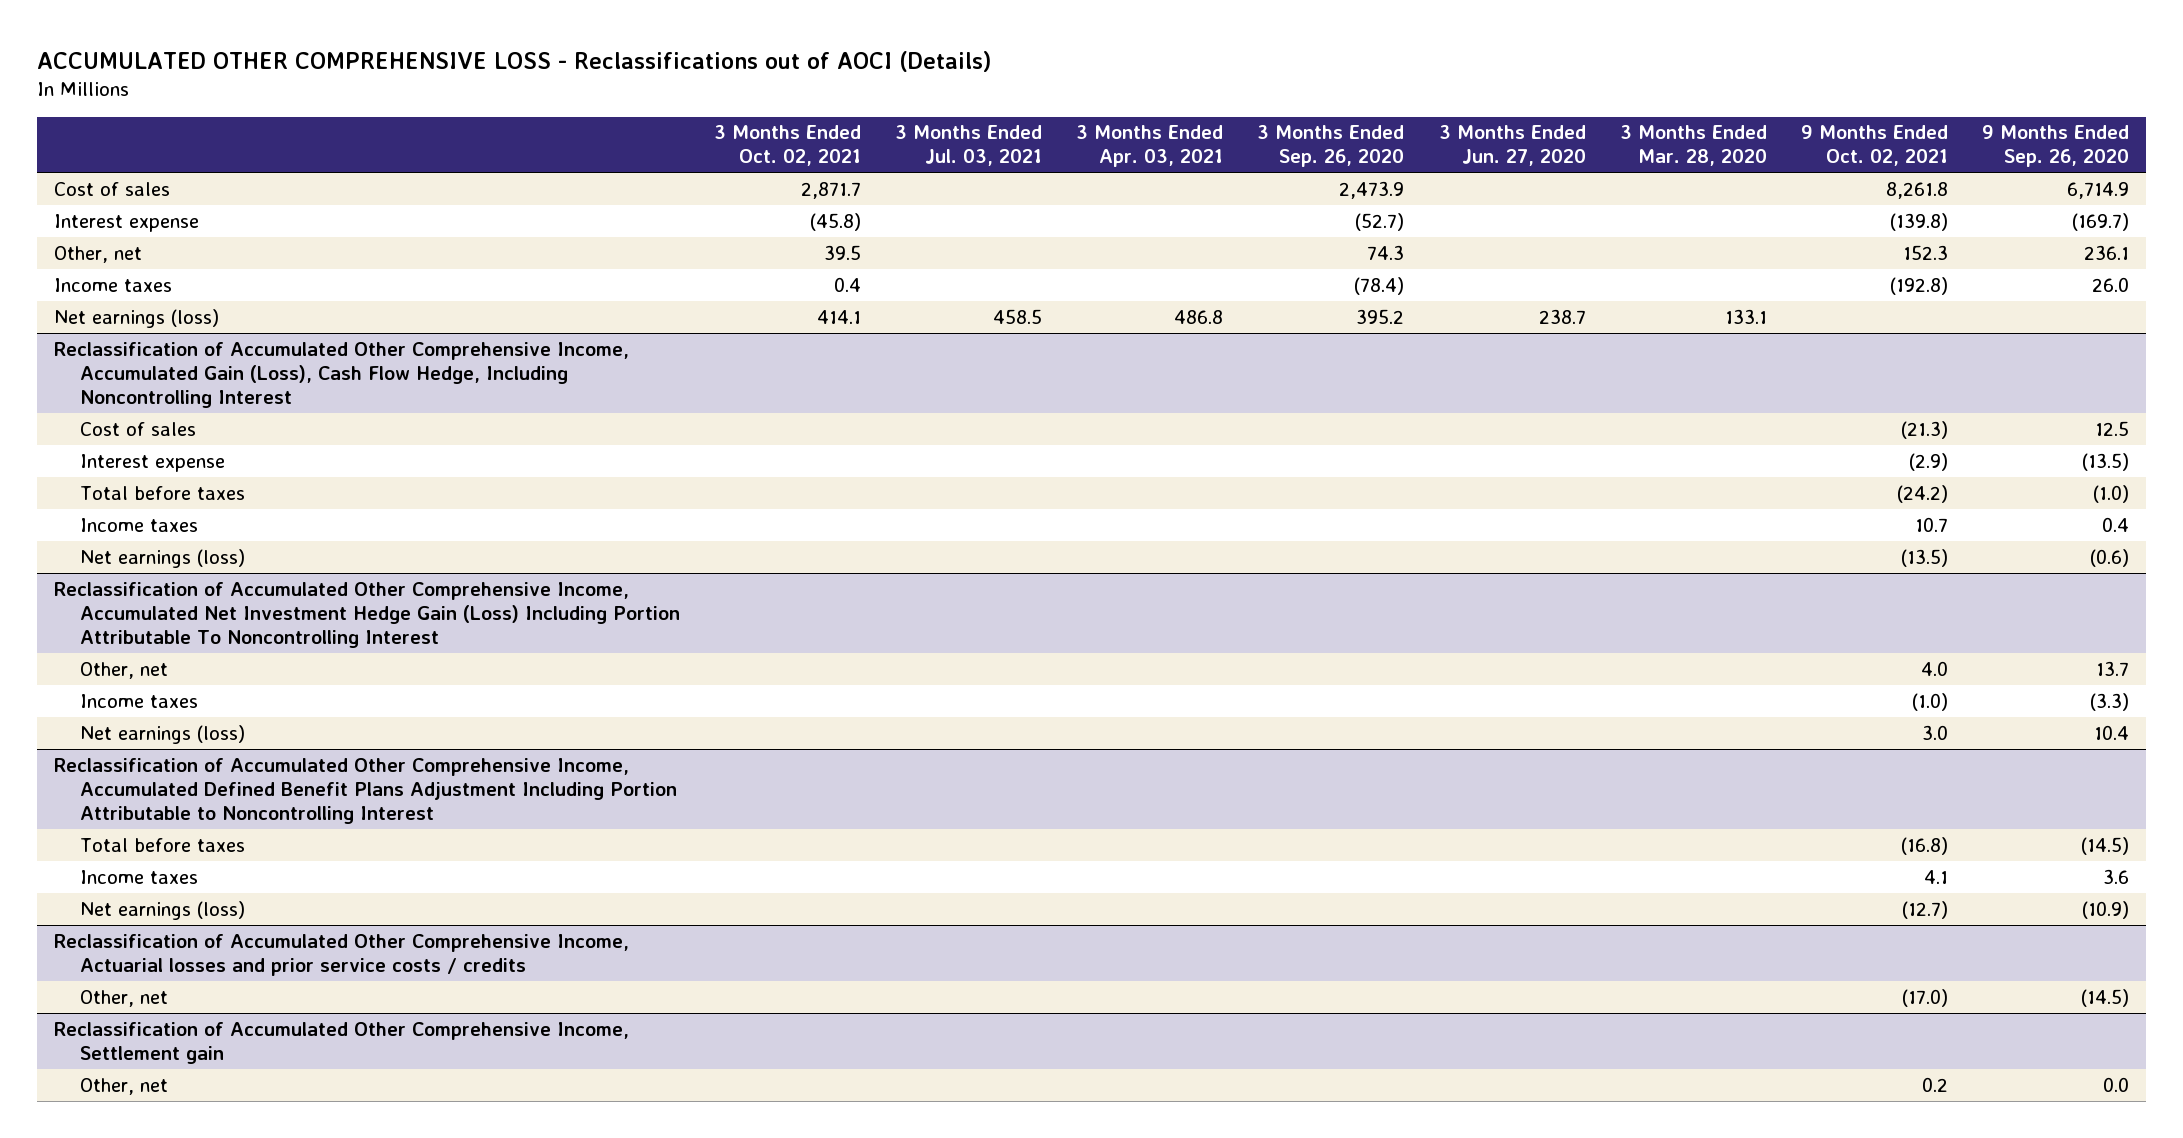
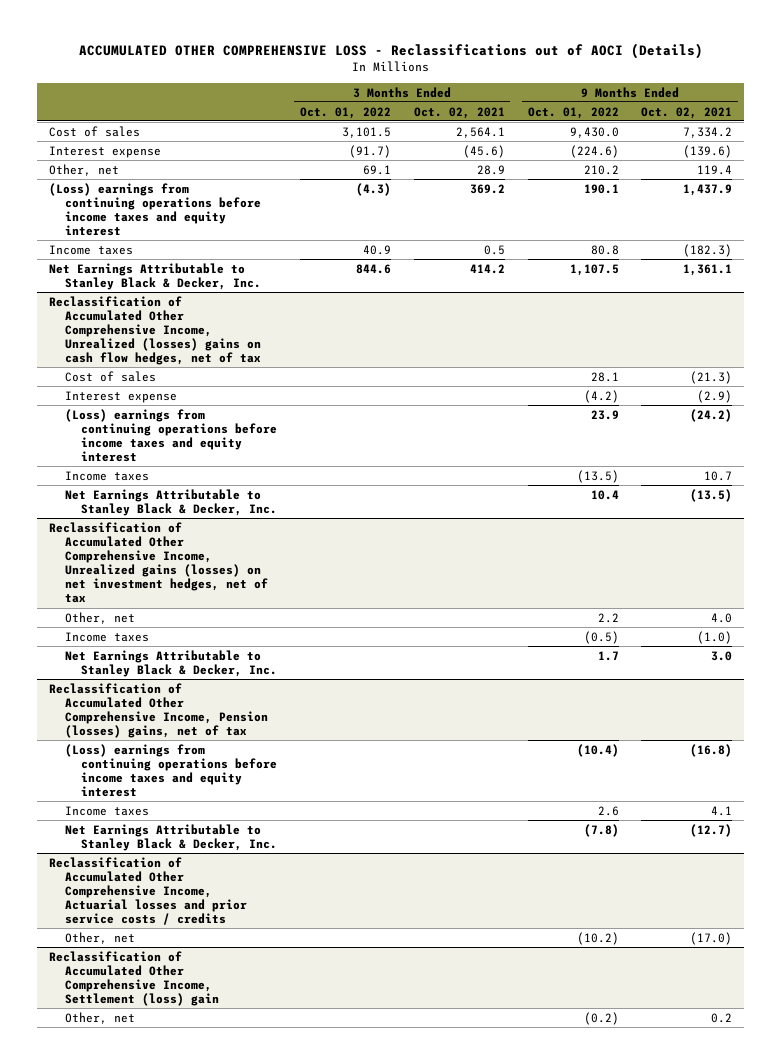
- | 3 Months Ended Oct. 02, 2021 | 3 Months Ended Jul. 03, 2021 | 3 Months Ended Apr. 03, 2021 | 3 Months Ended Sep. 26, 2020 | 3 Months Ended Jun. 27, 2020 | 3 Months Ended Mar. 28, 2020 | 9 Months Ended Oct. 02, 2021 | 9 Months Ended Sep. 26, 2020
+ | 3 Months Ended Oct. 01, 2022 | 3 Months Ended Oct. 02, 2021 | 9 Months Ended Oct. 01, 2022 | 9 Months Ended Oct. 02, 2021
- Cost of sales | 2,871.7 | | | 2,473.9 | | | 8,261.8 | 6,714.9
- Interest expense | (45.8) | | | (52.7) | | | (139.8) | (169.7)
- Other, net | 39.5 | | | 74.3 | | | 152.3 | 236.1
- Income taxes | 0.4 | | | (78.4) | | | (192.8) | 26.0
- Net earnings (loss) | 414.1 | 458.5 | 486.8 | 395.2 | 238.7 | 133.1 | |
- Reclassification of Accumulated Other Comprehensive Income, Accumulated Gain (Loss), Cash Flow Hedge, Including Noncontrolling Interest
+ Cost of sales | 3,101.5 | 2,564.1 | 9,430.0 | 7,334.2
+ Interest expense | (91.7) | (45.6) | (224.6) | (139.6)
+ Other, net | 69.1 | 28.9 | 210.2 | 119.4
+ (Loss) earnings from continuing operations before income taxes and equity interest | (4.3) | 369.2 | 190.1 | 1,437.9
+ Income taxes | 40.9 | 0.5 | 80.8 | (182.3)
+ Net Earnings Attributable to Stanley Black & Decker, Inc. | 844.6 | 414.2 | 1,107.5 | 1,361.1
+ Reclassification of Accumulated Other Comprehensive Income, Unrealized (losses) gains on cash flow hedges, net of tax
- Total before taxes | | | | | | | (24.2) | (1.0)
+ (Loss) earnings from continuing operations before income taxes and equity interest | | | 23.9 | (24.2)
- Net earnings (loss) | | | | | | | (13.5) | (0.6)
- Reclassification of Accumulated Other Comprehensive Income, Accumulated Net Investment Hedge Gain (Loss) Including Portion Attributable To Noncontrolling Interest
+ Net Earnings Attributable to Stanley Black & Decker, Inc. | | | 10.4 | (13.5)
+ Reclassification of Accumulated Other Comprehensive Income, Unrealized gains (losses) on net investment hedges, net of tax
- Net earnings (loss) | | | | | | | 3.0 | 10.4
- Reclassification of Accumulated Other Comprehensive Income, Accumulated Defined Benefit Plans Adjustment Including Portion Attributable to Noncontrolling Interest
- Total before taxes | | | | | | | (16.8) | (14.5)
+ Net Earnings Attributable to Stanley Black & Decker, Inc. | | | 1.7 | 3.0
+ Reclassification of Accumulated Other Comprehensive Income, Pension (losses) gains, net of tax
+ (Loss) earnings from continuing operations before income taxes and equity interest | | | (10.4) | (16.8)
- Net earnings (loss) | | | | | | | (12.7) | (10.9)
+ Net Earnings Attributable to Stanley Black & Decker, Inc. | | | (7.8) | (12.7)
- Reclassification of Accumulated Other Comprehensive Income, Settlement gain
+ Reclassification of Accumulated Other Comprehensive Income, Settlement (loss) gain

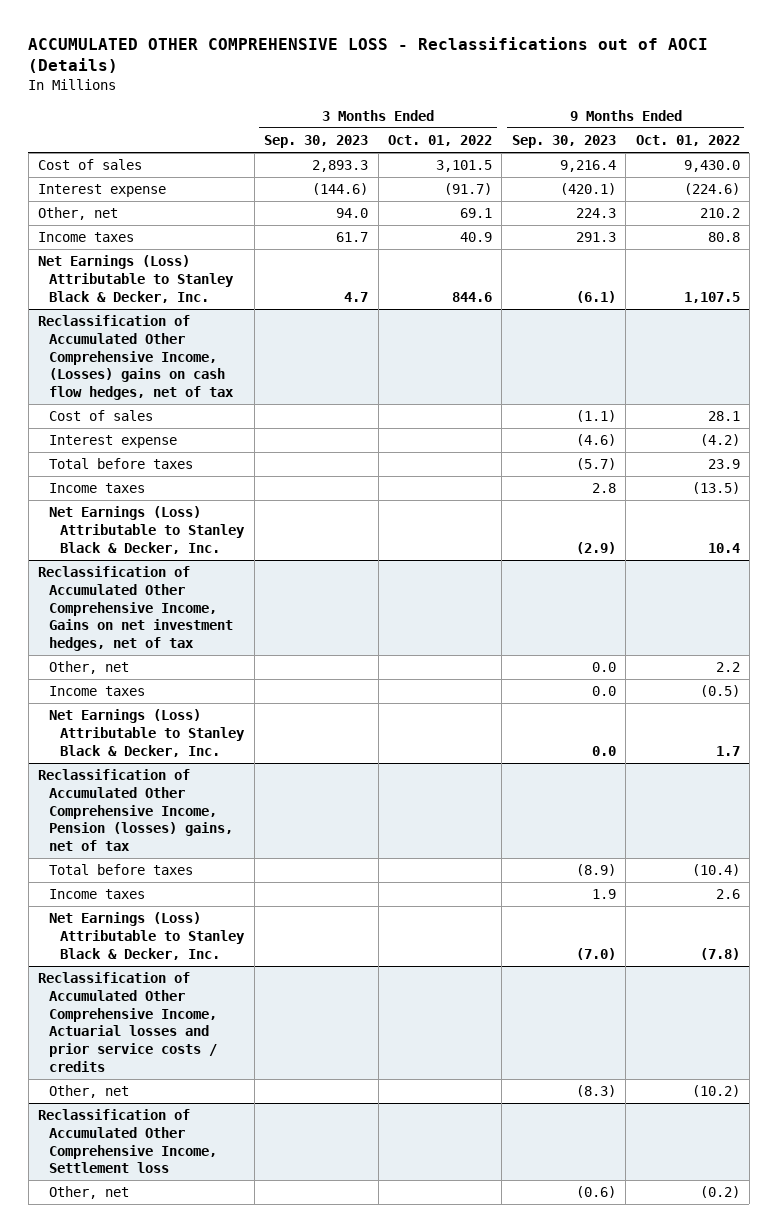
- | 3 Months Ended Oct. 01, 2022 | 3 Months Ended Oct. 02, 2021 | 9 Months Ended Oct. 01, 2022 | 9 Months Ended Oct. 02, 2021
+ | 3 Months Ended Sep. 30, 2023 | 3 Months Ended Oct. 01, 2022 | 9 Months Ended Sep. 30, 2023 | 9 Months Ended Oct. 01, 2022
- (Loss) earnings from continuing operations before income taxes and equity interest | (4.3) | 369.2 | 190.1 | 1,437.9
- Net Earnings Attributable to Stanley Black & Decker, Inc. | 844.6 | 414.2 | 1,107.5 | 1,361.1
- Reclassification of Accumulated Other Comprehensive Income, Unrealized (losses) gains on cash flow hedges, net of tax
+ Net Earnings (Loss) Attributable to Stanley Black & Decker, Inc. | 4.7 | 844.6 | (6.1) | 1,107.5
+ Reclassification of Accumulated Other Comprehensive Income, (Losses) gains on cash flow hedges, net of tax
- (Loss) earnings from continuing operations before income taxes and equity interest | | | 23.9 | (24.2)
+ Total before taxes | | | (5.7) | 23.9
- Net Earnings Attributable to Stanley Black & Decker, Inc. | | | 10.4 | (13.5)
- Reclassification of Accumulated Other Comprehensive Income, Unrealized gains (losses) on net investment hedges, net of tax
+ Net Earnings (Loss) Attributable to Stanley Black & Decker, Inc. | | | (2.9) | 10.4
+ Reclassification of Accumulated Other Comprehensive Income, Gains on net investment hedges, net of tax
- Net Earnings Attributable to Stanley Black & Decker, Inc. | | | 1.7 | 3.0
+ Net Earnings (Loss) Attributable to Stanley Black & Decker, Inc. | | | 0.0 | 1.7
@ Reclassification of Accumulated Other Comprehensive Income, Pension (losses) gains, net of tax
- (Loss) earnings from continuing operations before income taxes and equity interest | | | (10.4) | (16.8)
+ Total before taxes | | | (8.9) | (10.4)
- Net Earnings Attributable to Stanley Black & Decker, Inc. | | | (7.8) | (12.7)
+ Net Earnings (Loss) Attributable to Stanley Black & Decker, Inc. | | | (7.0) | (7.8)
- Reclassification of Accumulated Other Comprehensive Income, Settlement (loss) gain
+ Reclassification of Accumulated Other Comprehensive Income, Settlement loss

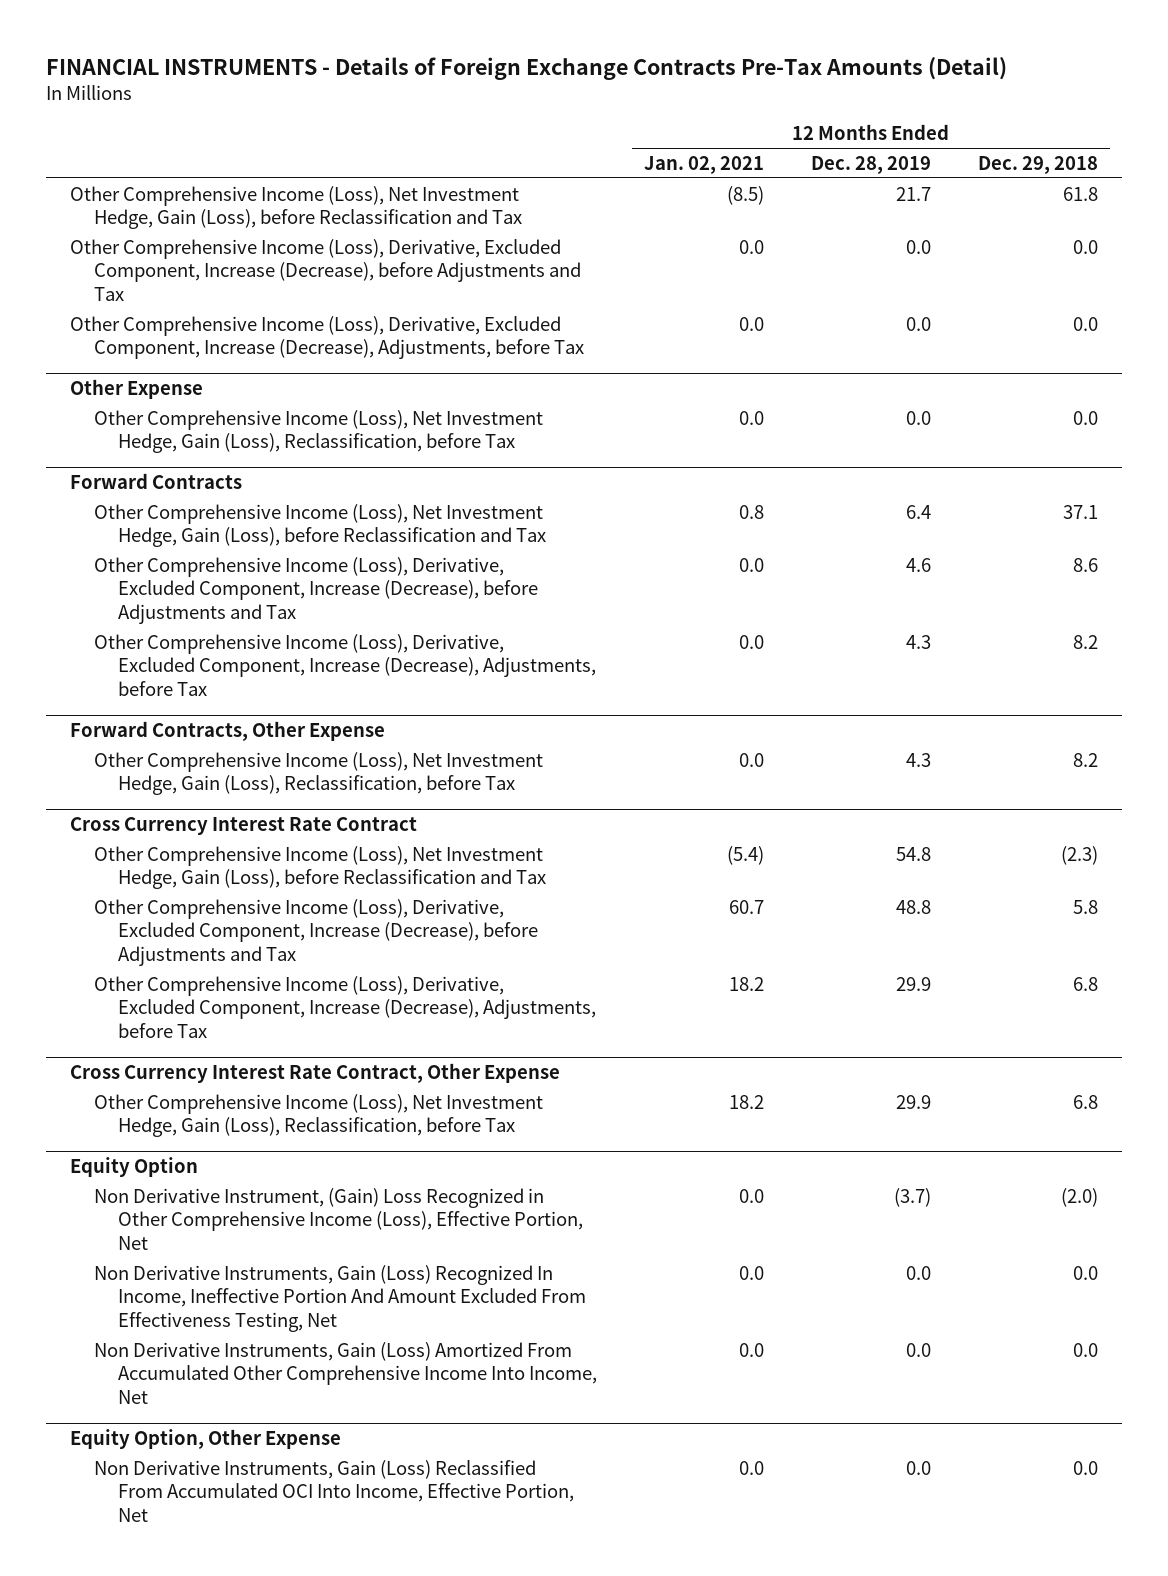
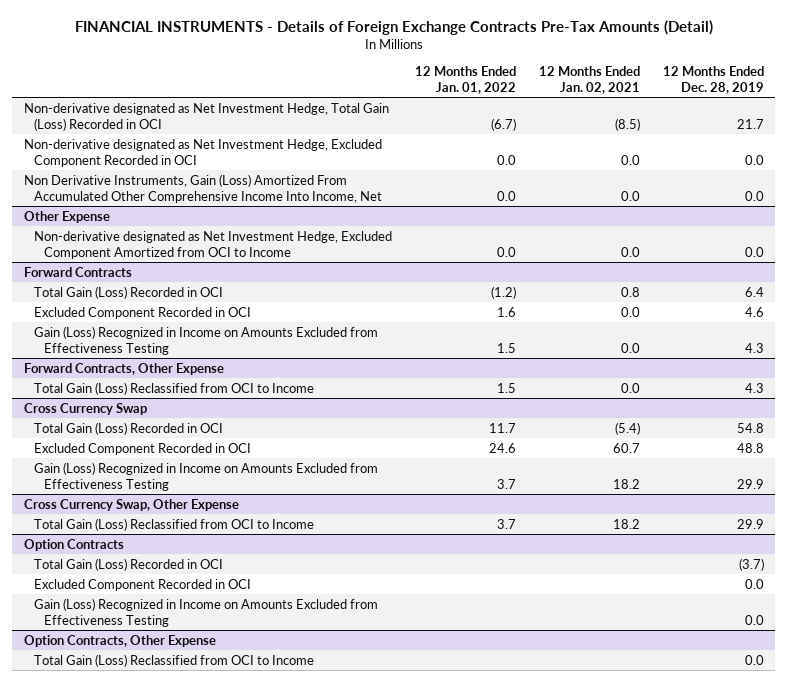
- | 12 Months Ended Jan. 02, 2021 | 12 Months Ended Dec. 28, 2019 | 12 Months Ended Dec. 29, 2018
+ | 12 Months Ended Jan. 01, 2022 | 12 Months Ended Jan. 02, 2021 | 12 Months Ended Dec. 28, 2019
- Other Comprehensive Income (Loss), Net Investment Hedge, Gain (Loss), before Reclassification and Tax | (8.5) | 21.7 | 61.8
- Other Comprehensive Income (Loss), Derivative, Excluded Component, Increase (Decrease), before Adjustments and Tax | 0.0 | 0.0 | 0.0
- Other Comprehensive Income (Loss), Derivative, Excluded Component, Increase (Decrease), Adjustments, before Tax | 0.0 | 0.0 | 0.0
+ Non-derivative designated as Net Investment Hedge, Total Gain (Loss) Recorded in OCI | (6.7) | (8.5) | 21.7
+ Non-derivative designated as Net Investment Hedge, Excluded Component Recorded in OCI | 0.0 | 0.0 | 0.0
+ Non Derivative Instruments, Gain (Loss) Amortized From Accumulated Other Comprehensive Income Into Income, Net | 0.0 | 0.0 | 0.0
@ Other Expense
- Other Comprehensive Income (Loss), Net Investment Hedge, Gain (Loss), Reclassification, before Tax | 0.0 | 0.0 | 0.0
+ Non-derivative designated as Net Investment Hedge, Excluded Component Amortized from OCI to Income | 0.0 | 0.0 | 0.0
@ Forward Contracts
- Other Comprehensive Income (Loss), Net Investment Hedge, Gain (Loss), before Reclassification and Tax | 0.8 | 6.4 | 37.1
- Other Comprehensive Income (Loss), Derivative, Excluded Component, Increase (Decrease), before Adjustments and Tax | 0.0 | 4.6 | 8.6
- Other Comprehensive Income (Loss), Derivative, Excluded Component, Increase (Decrease), Adjustments, before Tax | 0.0 | 4.3 | 8.2
+ Total Gain (Loss) Recorded in OCI | (1.2) | 0.8 | 6.4
+ Excluded Component Recorded in OCI | 1.6 | 0.0 | 4.6
+ Gain (Loss) Recognized in Income on Amounts Excluded from Effectiveness Testing | 1.5 | 0.0 | 4.3
@ Forward Contracts, Other Expense
- Other Comprehensive Income (Loss), Net Investment Hedge, Gain (Loss), Reclassification, before Tax | 0.0 | 4.3 | 8.2
- Cross Currency Interest Rate Contract
- Other Comprehensive Income (Loss), Net Investment Hedge, Gain (Loss), before Reclassification and Tax | (5.4) | 54.8 | (2.3)
- Other Comprehensive Income (Loss), Derivative, Excluded Component, Increase (Decrease), before Adjustments and Tax | 60.7 | 48.8 | 5.8
- Other Comprehensive Income (Loss), Derivative, Excluded Component, Increase (Decrease), Adjustments, before Tax | 18.2 | 29.9 | 6.8
- Cross Currency Interest Rate Contract, Other Expense
- Other Comprehensive Income (Loss), Net Investment Hedge, Gain (Loss), Reclassification, before Tax | 18.2 | 29.9 | 6.8
- Equity Option
- Non Derivative Instrument, (Gain) Loss Recognized in Other Comprehensive Income (Loss), Effective Portion, Net | 0.0 | (3.7) | (2.0)
- Non Derivative Instruments, Gain (Loss) Recognized In Income, Ineffective Portion And Amount Excluded From Effectiveness Testing, Net | 0.0 | 0.0 | 0.0
- Non Derivative Instruments, Gain (Loss) Amortized From Accumulated Other Comprehensive Income Into Income, Net | 0.0 | 0.0 | 0.0
- Equity Option, Other Expense
- Non Derivative Instruments, Gain (Loss) Reclassified From Accumulated OCI Into Income, Effective Portion, Net | 0.0 | 0.0 | 0.0
@ Forward Contracts, Other Expense
+ Total Gain (Loss) Reclassified from OCI to Income | 1.5 | 0.0 | 4.3
+ Cross Currency Swap
+ Total Gain (Loss) Recorded in OCI | 11.7 | (5.4) | 54.8
+ Excluded Component Recorded in OCI | 24.6 | 60.7 | 48.8
+ Gain (Loss) Recognized in Income on Amounts Excluded from Effectiveness Testing | 3.7 | 18.2 | 29.9
+ Cross Currency Swap, Other Expense
+ Total Gain (Loss) Reclassified from OCI to Income | 3.7 | 18.2 | 29.9
+ Option Contracts
+ Total Gain (Loss) Recorded in OCI | | | (3.7)
+ Excluded Component Recorded in OCI | | | 0.0
+ Gain (Loss) Recognized in Income on Amounts Excluded from Effectiveness Testing | | | 0.0
+ Option Contracts, Other Expense
+ Total Gain (Loss) Reclassified from OCI to Income | | | 0.0

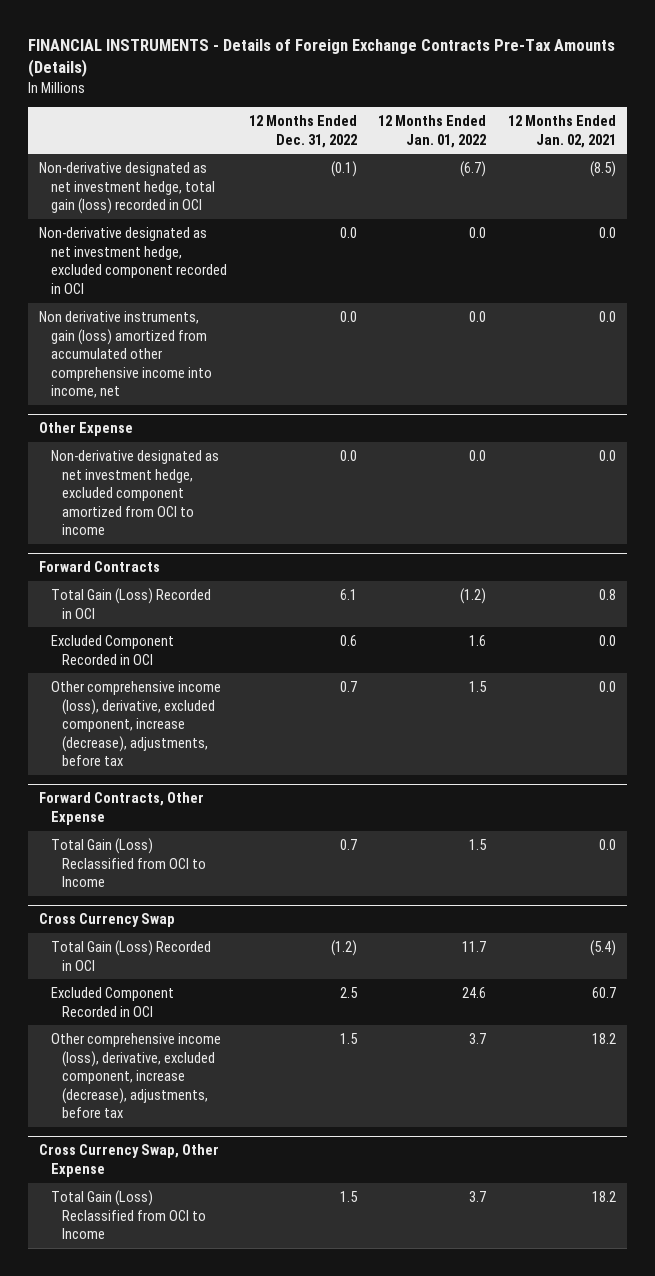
- FINANCIAL INSTRUMENTS - Details of Foreign Exchange Contracts Pre-Tax Amounts (Detail)
+ FINANCIAL INSTRUMENTS - Details of Foreign Exchange Contracts Pre-Tax Amounts (Details)
- | 12 Months Ended Jan. 01, 2022 | 12 Months Ended Jan. 02, 2021 | 12 Months Ended Dec. 28, 2019
+ | 12 Months Ended Dec. 31, 2022 | 12 Months Ended Jan. 01, 2022 | 12 Months Ended Jan. 02, 2021
- Non-derivative designated as Net Investment Hedge, Total Gain (Loss) Recorded in OCI | (6.7) | (8.5) | 21.7
- Non-derivative designated as Net Investment Hedge, Excluded Component Recorded in OCI | 0.0 | 0.0 | 0.0
- Non Derivative Instruments, Gain (Loss) Amortized From Accumulated Other Comprehensive Income Into Income, Net | 0.0 | 0.0 | 0.0
+ Non-derivative designated as net investment hedge, total gain (loss) recorded in OCI | (0.1) | (6.7) | (8.5)
+ Non-derivative designated as net investment hedge, excluded component recorded in OCI | 0.0 | 0.0 | 0.0
+ Non derivative instruments, gain (loss) amortized from accumulated other comprehensive income into income, net | 0.0 | 0.0 | 0.0
@ Other Expense
- Non-derivative designated as Net Investment Hedge, Excluded Component Amortized from OCI to Income | 0.0 | 0.0 | 0.0
+ Non-derivative designated as net investment hedge, excluded component amortized from OCI to income | 0.0 | 0.0 | 0.0
@ Forward Contracts
- Gain (Loss) Recognized in Income on Amounts Excluded from Effectiveness Testing | 1.5 | 0.0 | 4.3
+ Other comprehensive income (loss), derivative, excluded component, increase (decrease), adjustments, before tax | 0.7 | 1.5 | 0.0
@ Cross Currency Swap
- Gain (Loss) Recognized in Income on Amounts Excluded from Effectiveness Testing | 3.7 | 18.2 | 29.9
+ Other comprehensive income (loss), derivative, excluded component, increase (decrease), adjustments, before tax | 1.5 | 3.7 | 18.2
- Option Contracts
- Total Gain (Loss) Recorded in OCI | | | (3.7)
- Excluded Component Recorded in OCI | | | 0.0
- Gain (Loss) Recognized in Income on Amounts Excluded from Effectiveness Testing | | | 0.0
- Option Contracts, Other Expense
- Total Gain (Loss) Reclassified from OCI to Income | | | 0.0

